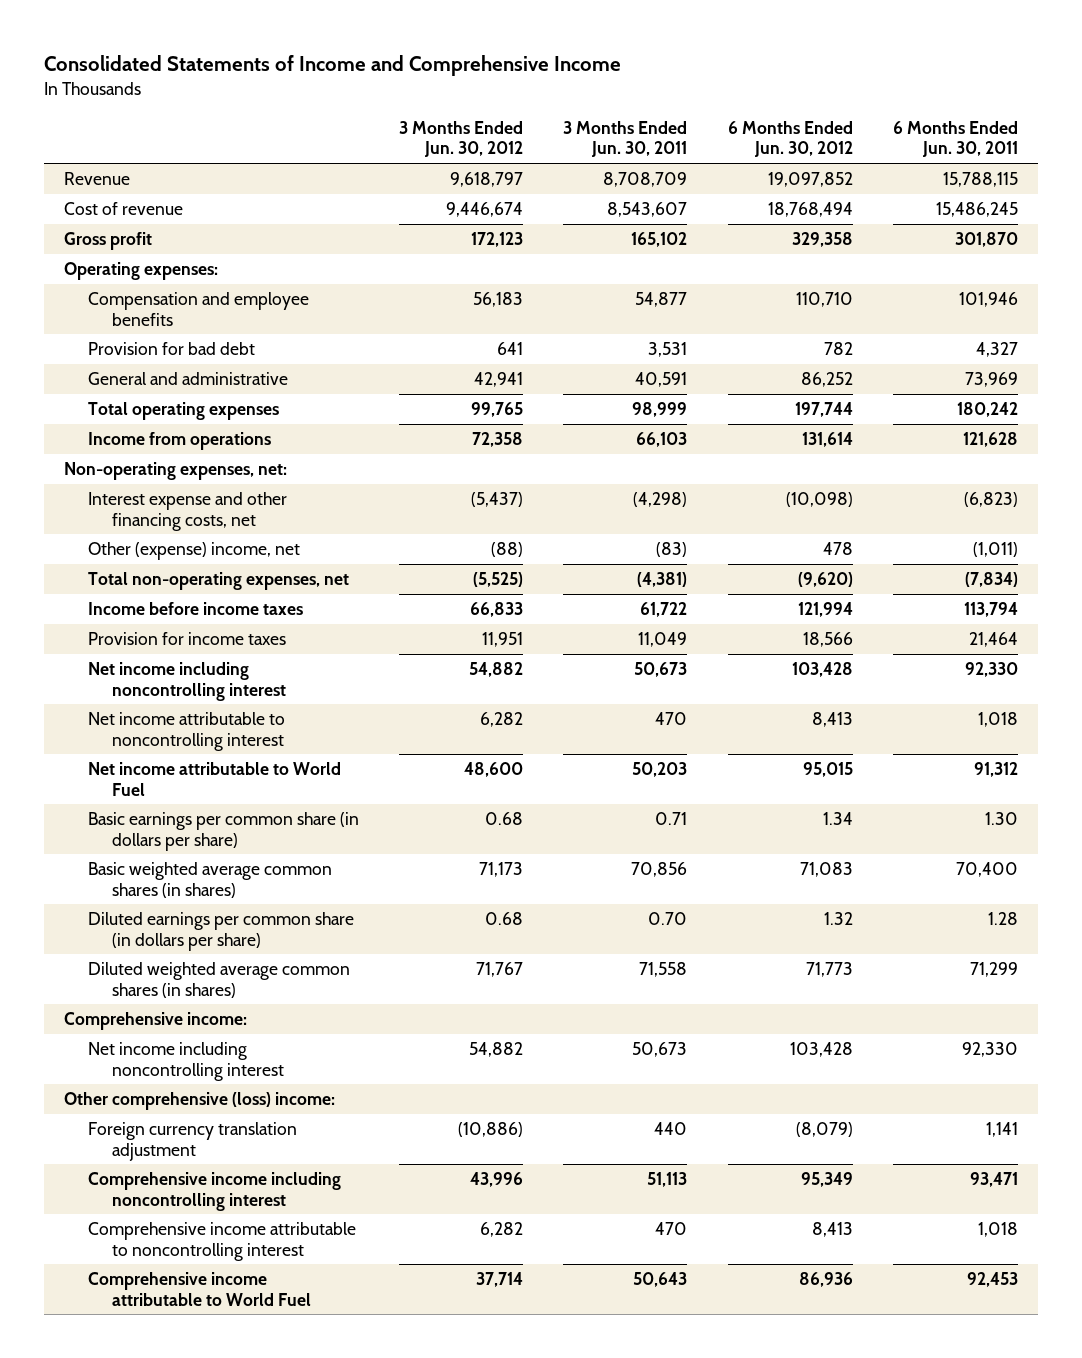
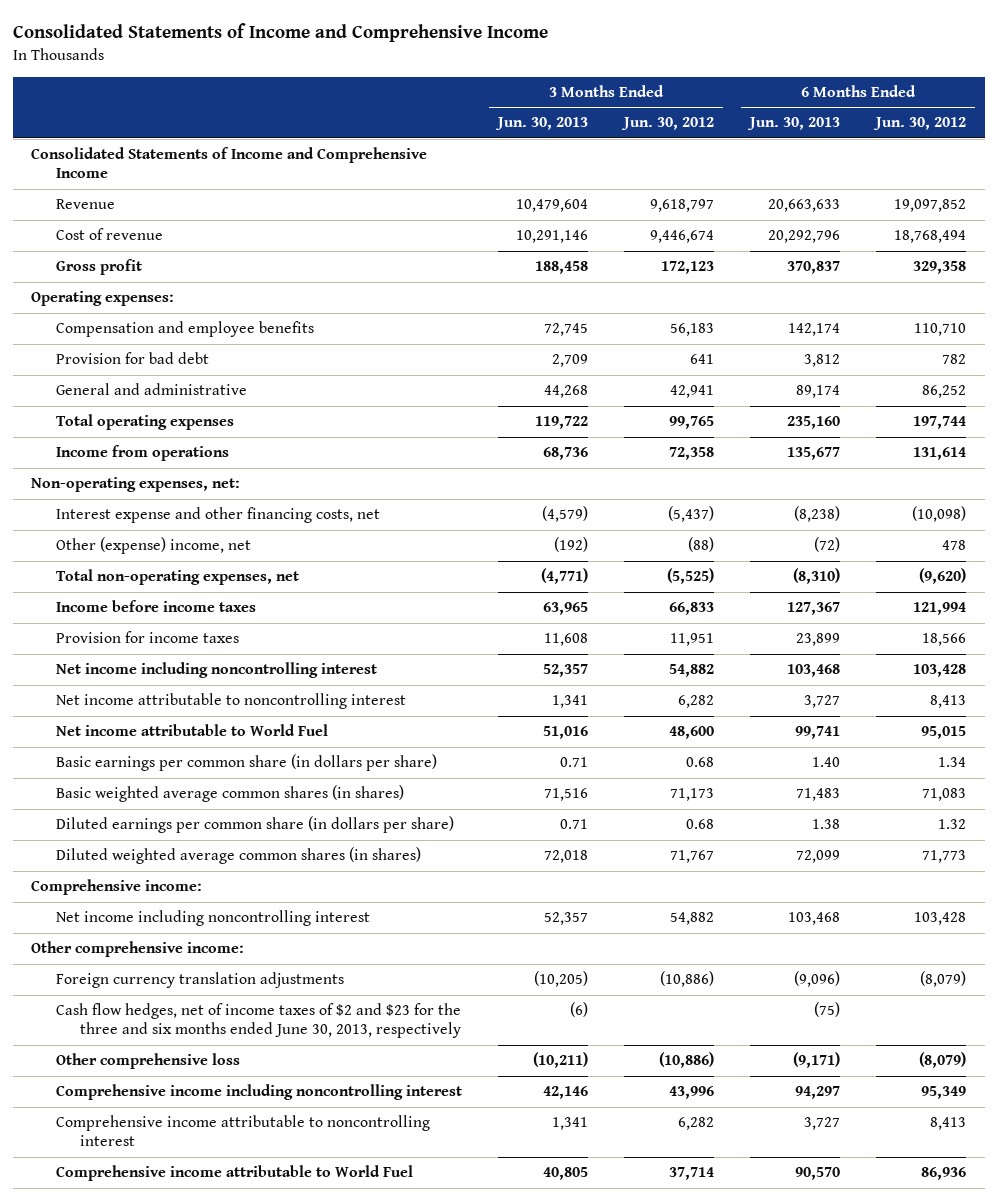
- | 3 Months Ended Jun. 30, 2012 | 3 Months Ended Jun. 30, 2011 | 6 Months Ended Jun. 30, 2012 | 6 Months Ended Jun. 30, 2011
+ | 3 Months Ended Jun. 30, 2013 | 3 Months Ended Jun. 30, 2012 | 6 Months Ended Jun. 30, 2013 | 6 Months Ended Jun. 30, 2012
+ Consolidated Statements of Income and Comprehensive Income
- Other comprehensive (loss) income:
- Foreign currency translation adjustment | (10,886) | 440 | (8,079) | 1,141
+ Other comprehensive income:
+ Foreign currency translation adjustments | (10,205) | (10,886) | (9,096) | (8,079)
+ Cash flow hedges, net of income taxes of $2 and $23 for the three and six months ended June 30, 2013, respectively | (6) | | (75) |
+ Other comprehensive loss | (10,211) | (10,886) | (9,171) | (8,079)

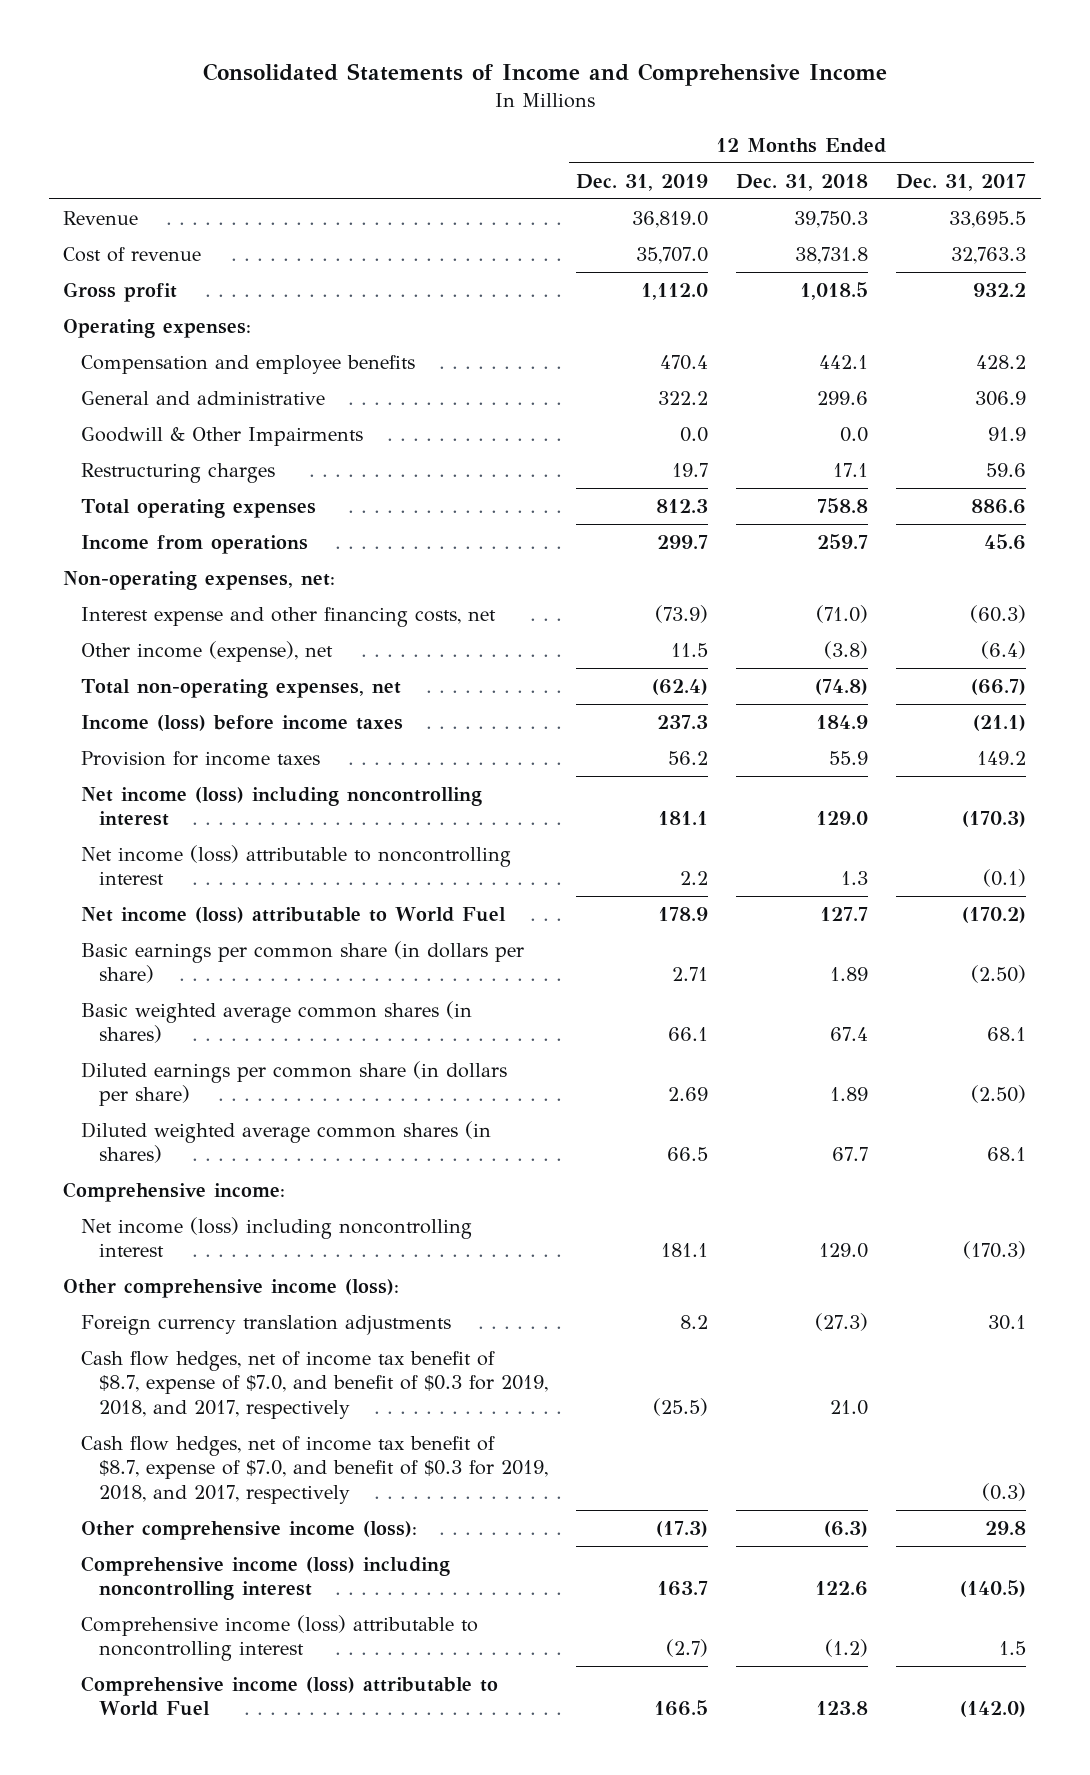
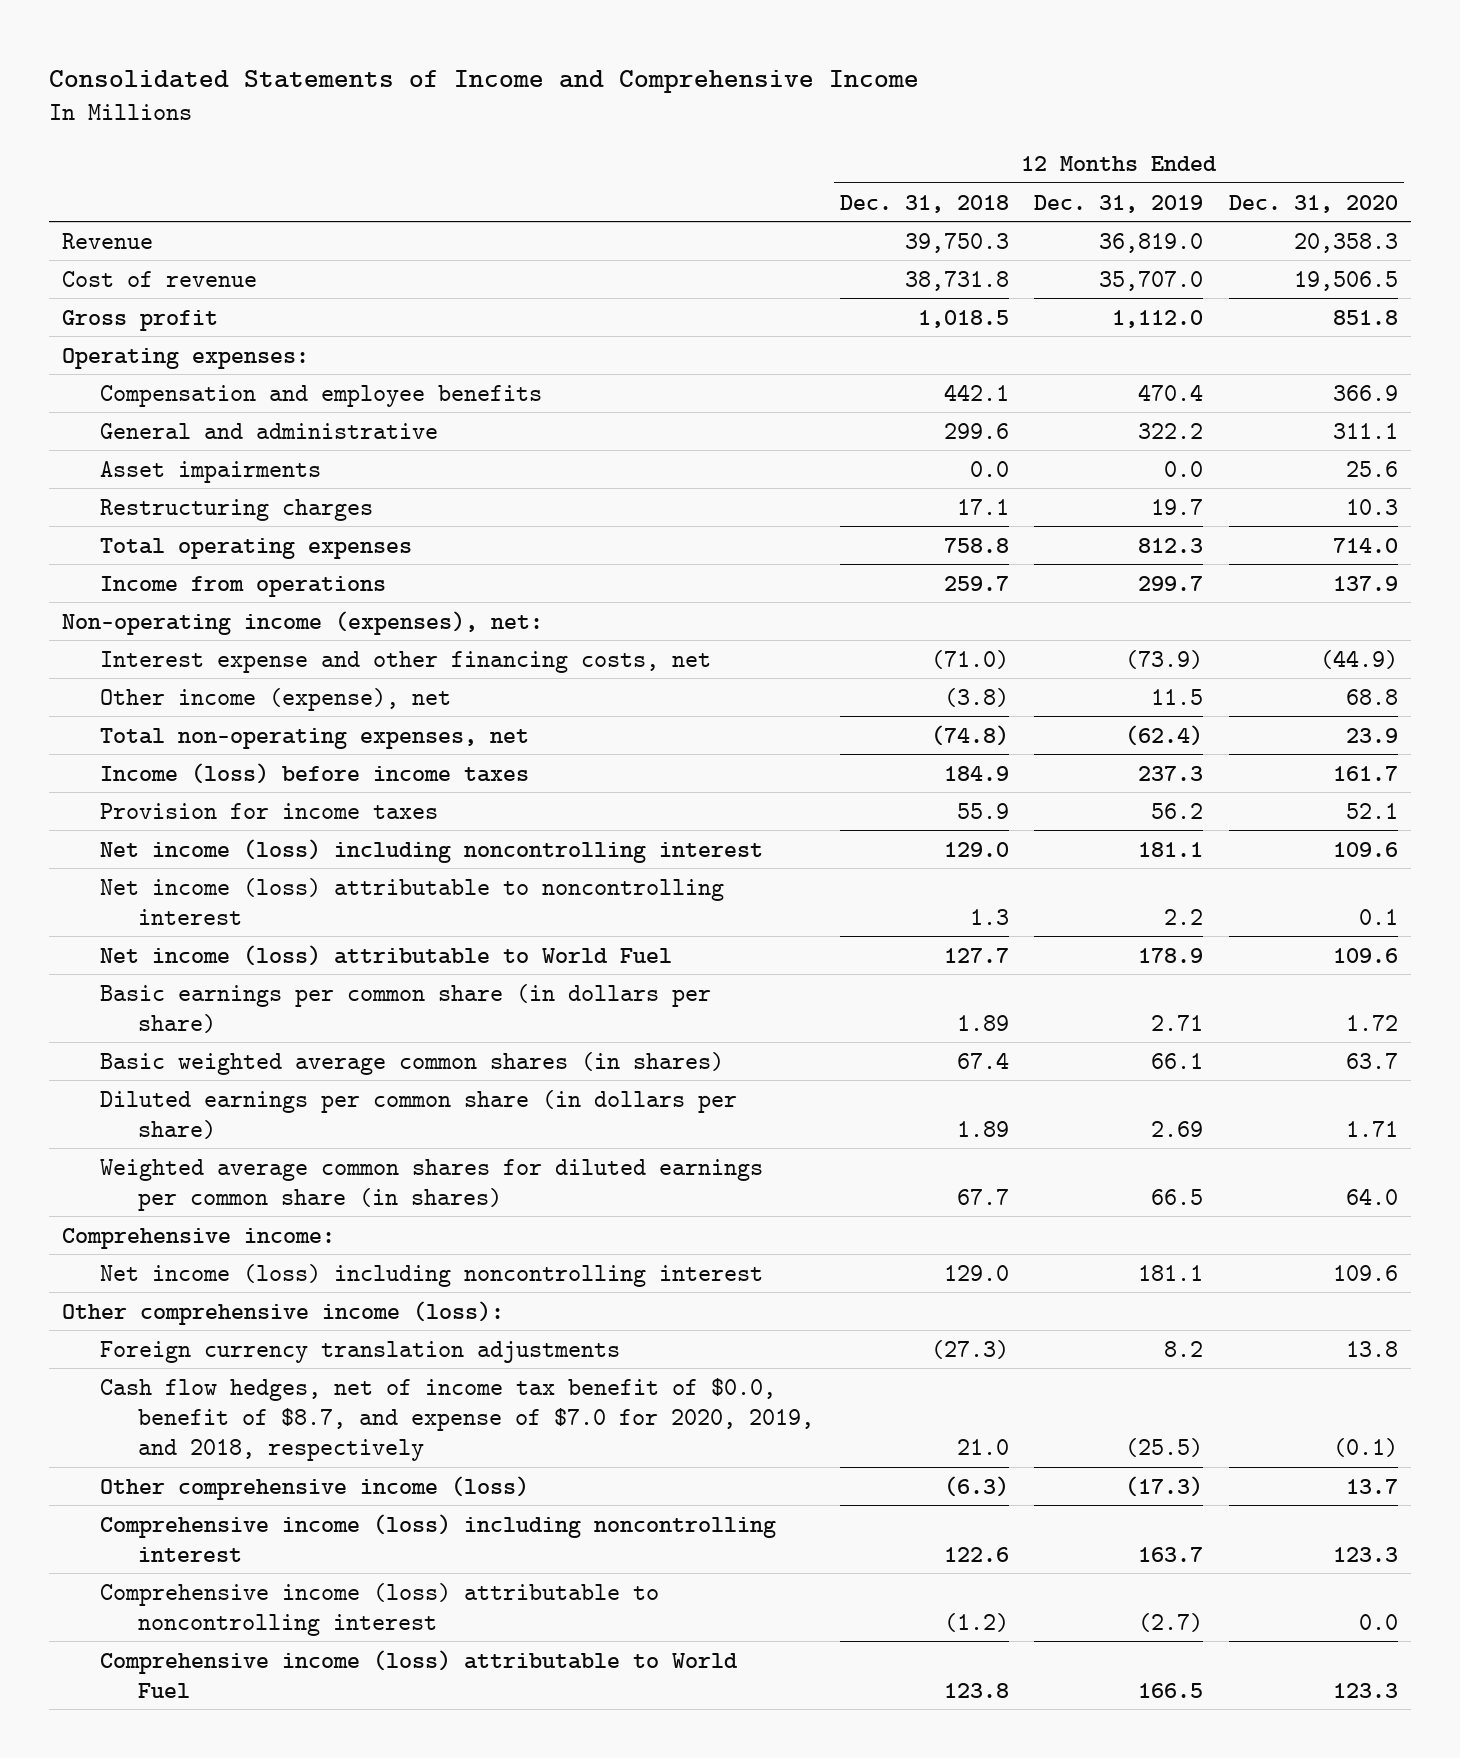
- | 12 Months Ended Dec. 31, 2019 | 12 Months Ended Dec. 31, 2018 | 12 Months Ended Dec. 31, 2017
+ | 12 Months Ended Dec. 31, 2018 | 12 Months Ended Dec. 31, 2019 | 12 Months Ended Dec. 31, 2020
- Goodwill & Other Impairments | 0.0 | 0.0 | 91.9
+ Asset impairments | 0.0 | 0.0 | 25.6
- Non-operating expenses, net:
+ Non-operating income (expenses), net:
- Diluted weighted average common shares (in shares) | 66.5 | 67.7 | 68.1
+ Weighted average common shares for diluted earnings per common share (in shares) | 67.7 | 66.5 | 64.0
- Cash flow hedges, net of income tax benefit of $8.7, expense of $7.0, and benefit of $0.3 for 2019, 2018, and 2017, respectively | (25.5) | 21.0 |
- Cash flow hedges, net of income tax benefit of $8.7, expense of $7.0, and benefit of $0.3 for 2019, 2018, and 2017, respectively | | | (0.3)
- Other comprehensive income (loss): | (17.3) | (6.3) | 29.8
+ Cash flow hedges, net of income tax benefit of $0.0, benefit of $8.7, and expense of $7.0 for 2020, 2019, and 2018, respectively | 21.0 | (25.5) | (0.1)
+ Other comprehensive income (loss) | (6.3) | (17.3) | 13.7

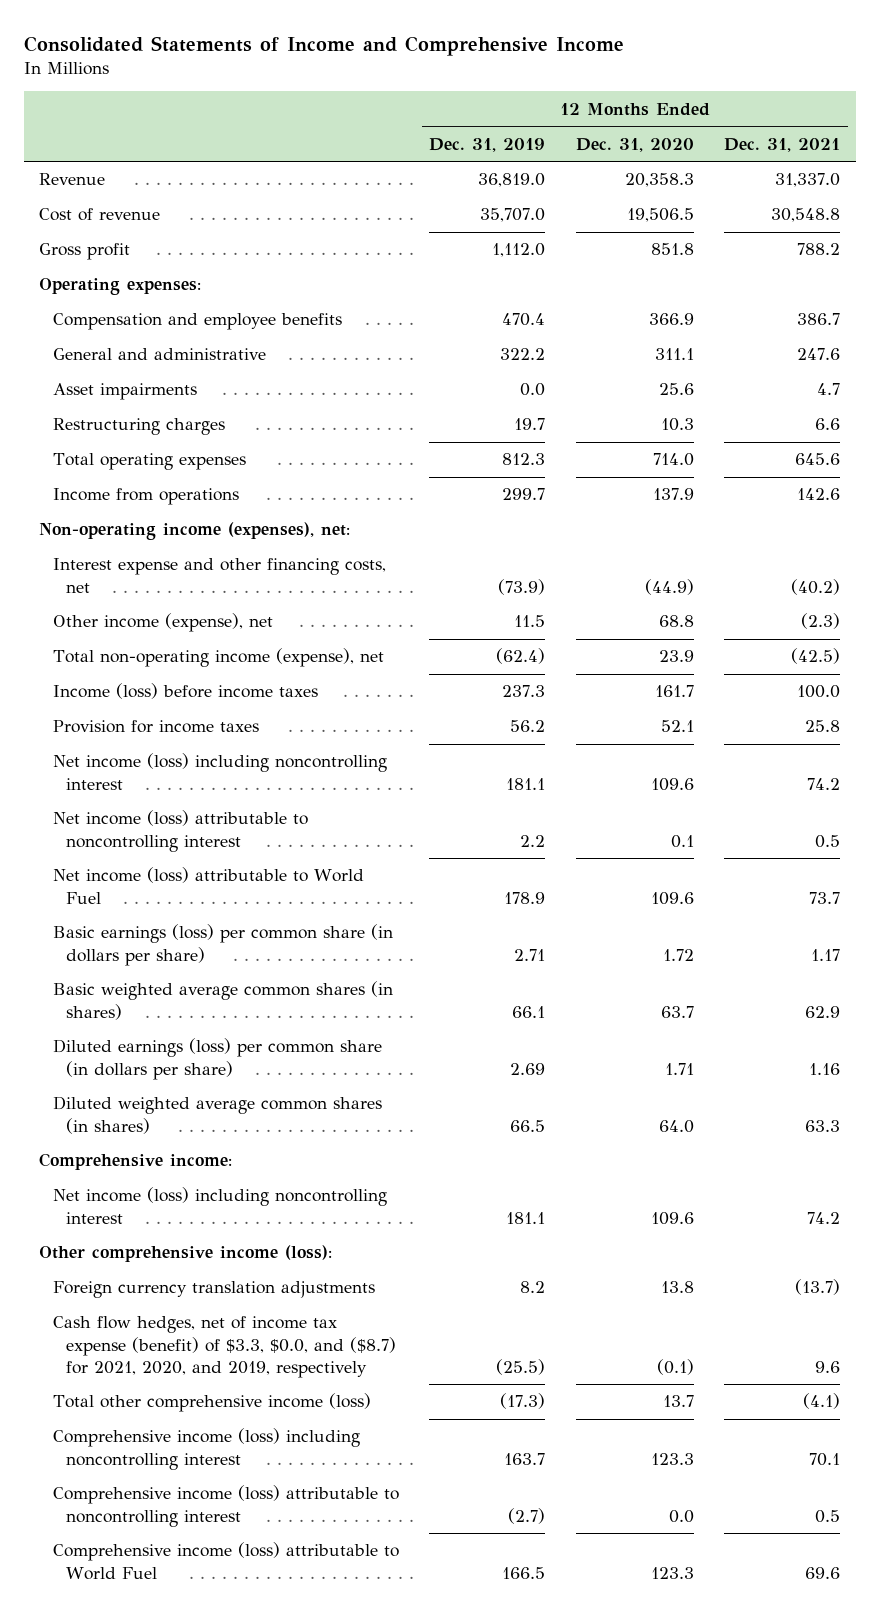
- | 12 Months Ended Dec. 31, 2018 | 12 Months Ended Dec. 31, 2019 | 12 Months Ended Dec. 31, 2020
+ | 12 Months Ended Dec. 31, 2019 | 12 Months Ended Dec. 31, 2020 | 12 Months Ended Dec. 31, 2021
- Total non-operating expenses, net | (74.8) | (62.4) | 23.9
+ Total non-operating income (expense), net | (62.4) | 23.9 | (42.5)
- Basic earnings per common share (in dollars per share) | 1.89 | 2.71 | 1.72
+ Basic earnings (loss) per common share (in dollars per share) | 2.71 | 1.72 | 1.17
- Diluted earnings per common share (in dollars per share) | 1.89 | 2.69 | 1.71
- Weighted average common shares for diluted earnings per common share (in shares) | 67.7 | 66.5 | 64.0
+ Diluted earnings (loss) per common share (in dollars per share) | 2.69 | 1.71 | 1.16
+ Diluted weighted average common shares (in shares) | 66.5 | 64.0 | 63.3
- Cash flow hedges, net of income tax benefit of $0.0, benefit of $8.7, and expense of $7.0 for 2020, 2019, and 2018, respectively | 21.0 | (25.5) | (0.1)
- Other comprehensive income (loss) | (6.3) | (17.3) | 13.7
+ Cash flow hedges, net of income tax expense (benefit) of $3.3, $0.0, and ($8.7) for 2021, 2020, and 2019, respectively | (25.5) | (0.1) | 9.6
+ Total other comprehensive income (loss) | (17.3) | 13.7 | (4.1)

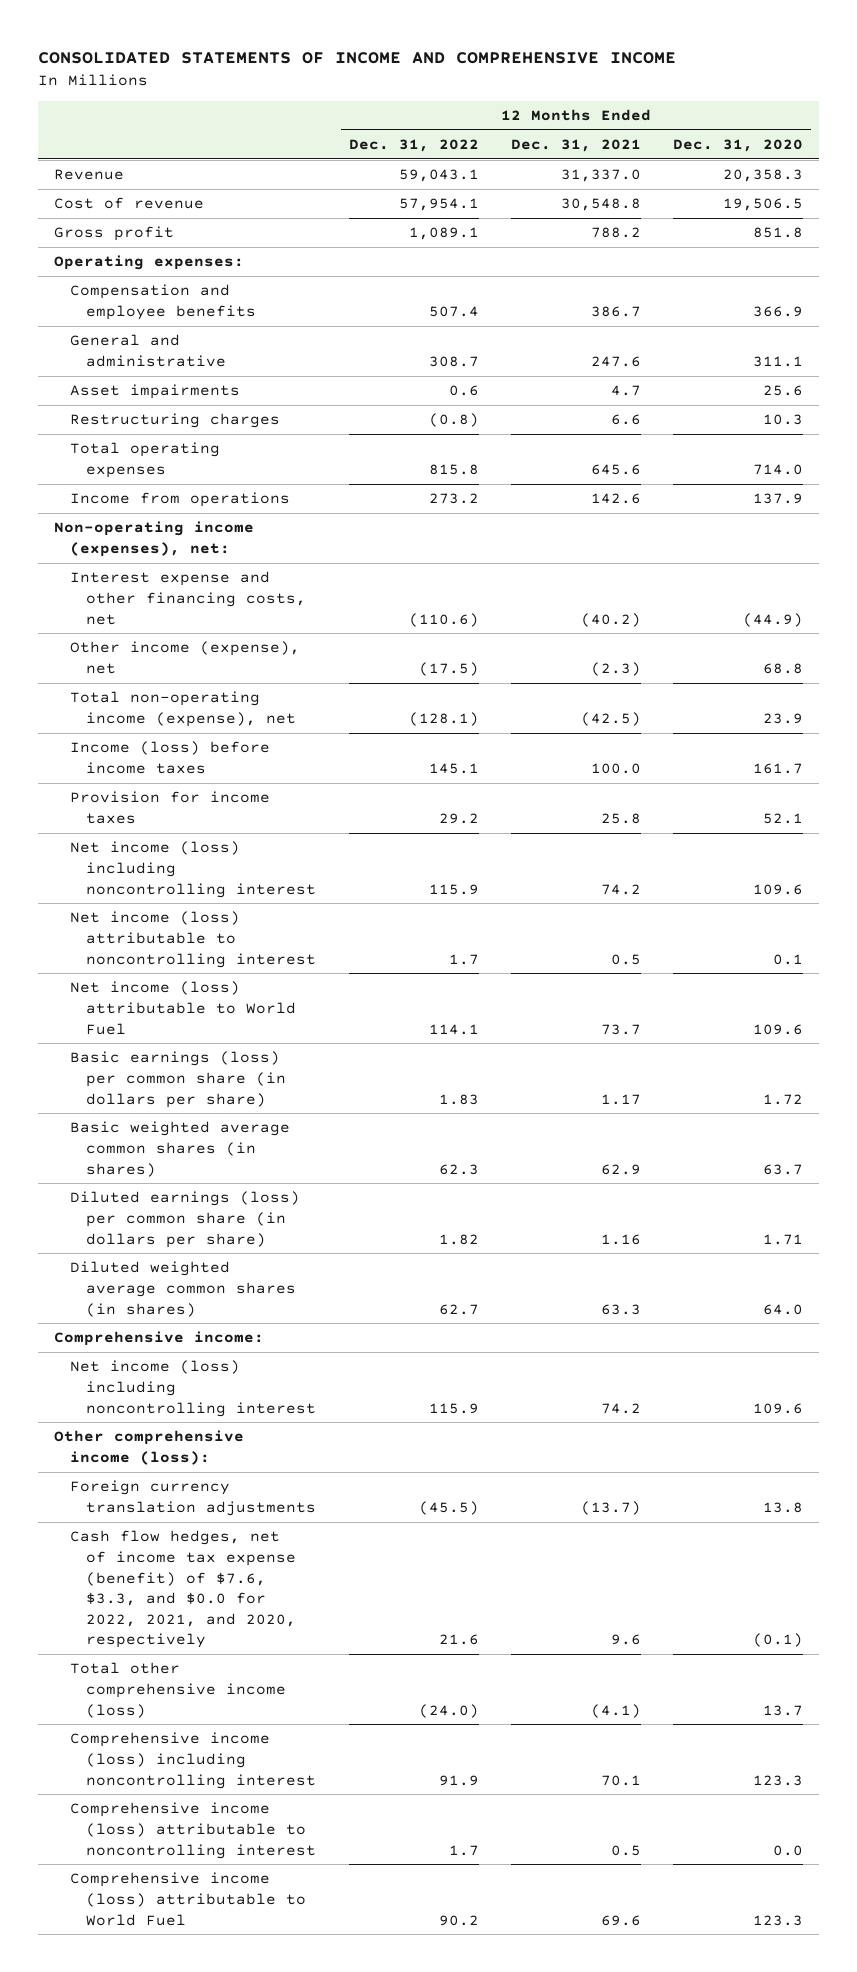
- Consolidated Statements of Income and Comprehensive Income
+ CONSOLIDATED STATEMENTS OF INCOME AND COMPREHENSIVE INCOME
- | 12 Months Ended Dec. 31, 2019 | 12 Months Ended Dec. 31, 2020 | 12 Months Ended Dec. 31, 2021
+ | 12 Months Ended Dec. 31, 2022 | 12 Months Ended Dec. 31, 2021 | 12 Months Ended Dec. 31, 2020
- Cash flow hedges, net of income tax expense (benefit) of $3.3, $0.0, and ($8.7) for 2021, 2020, and 2019, respectively | (25.5) | (0.1) | 9.6
+ Cash flow hedges, net of income tax expense (benefit) of $7.6, $3.3, and $0.0 for 2022, 2021, and 2020, respectively | 21.6 | 9.6 | (0.1)

